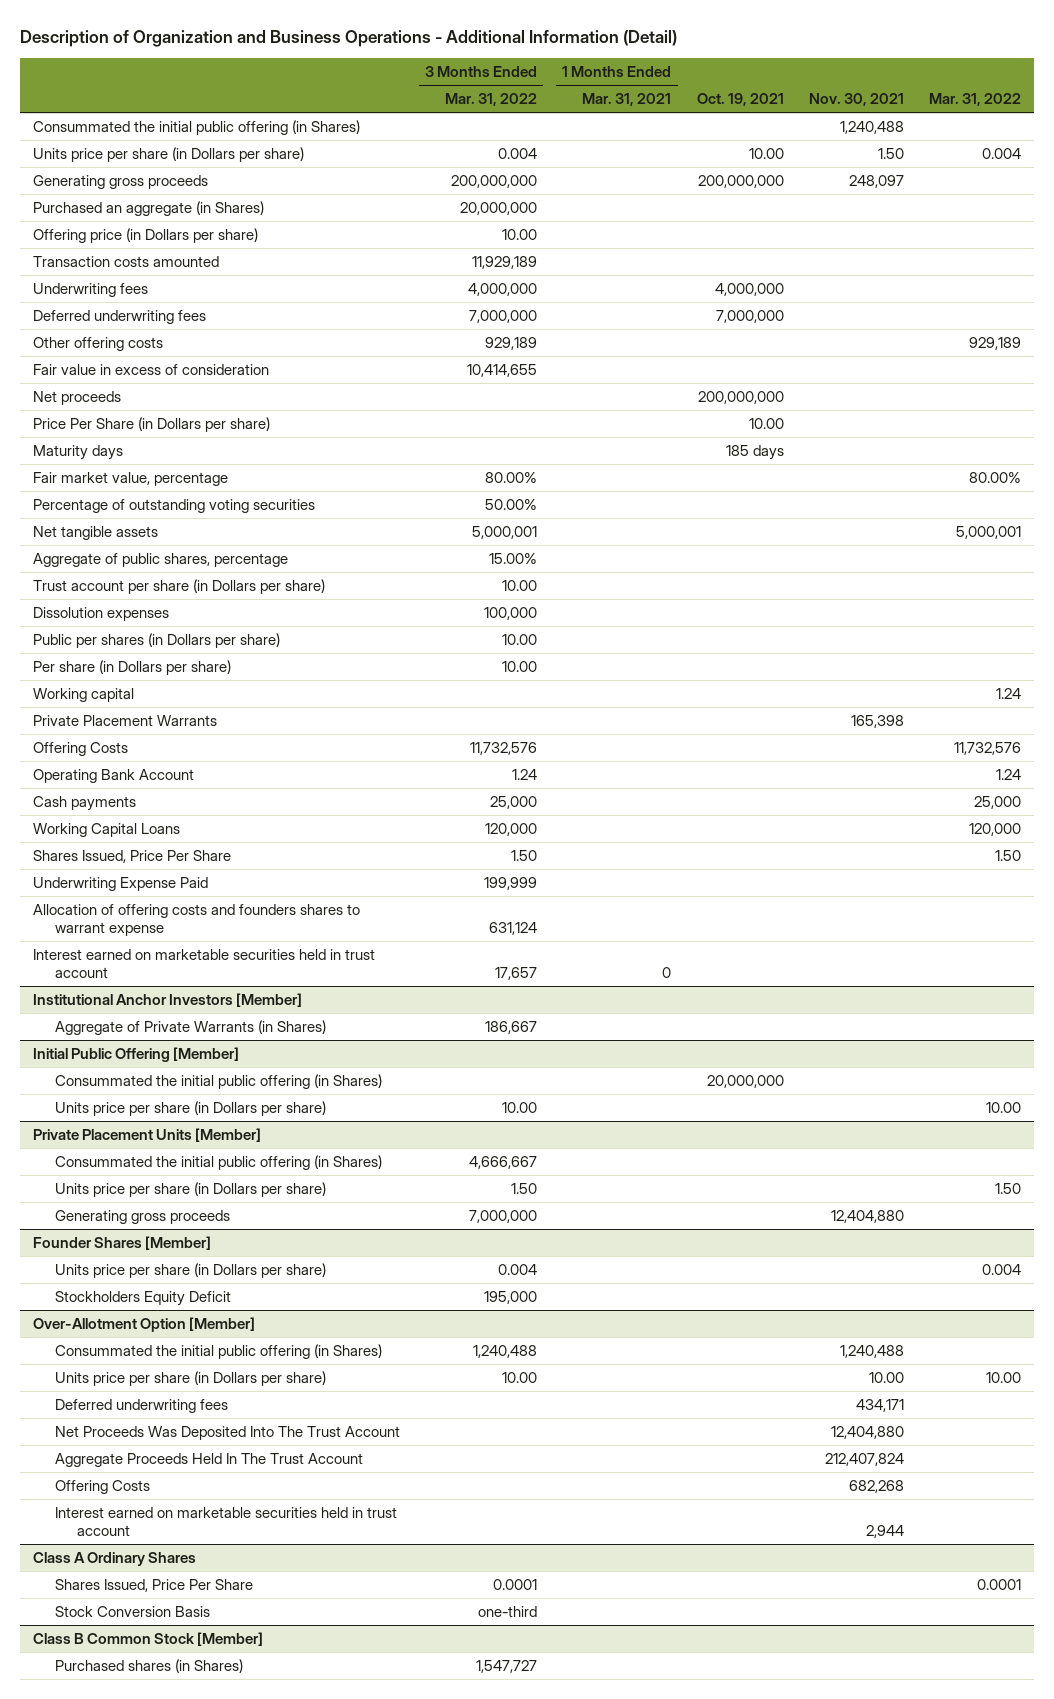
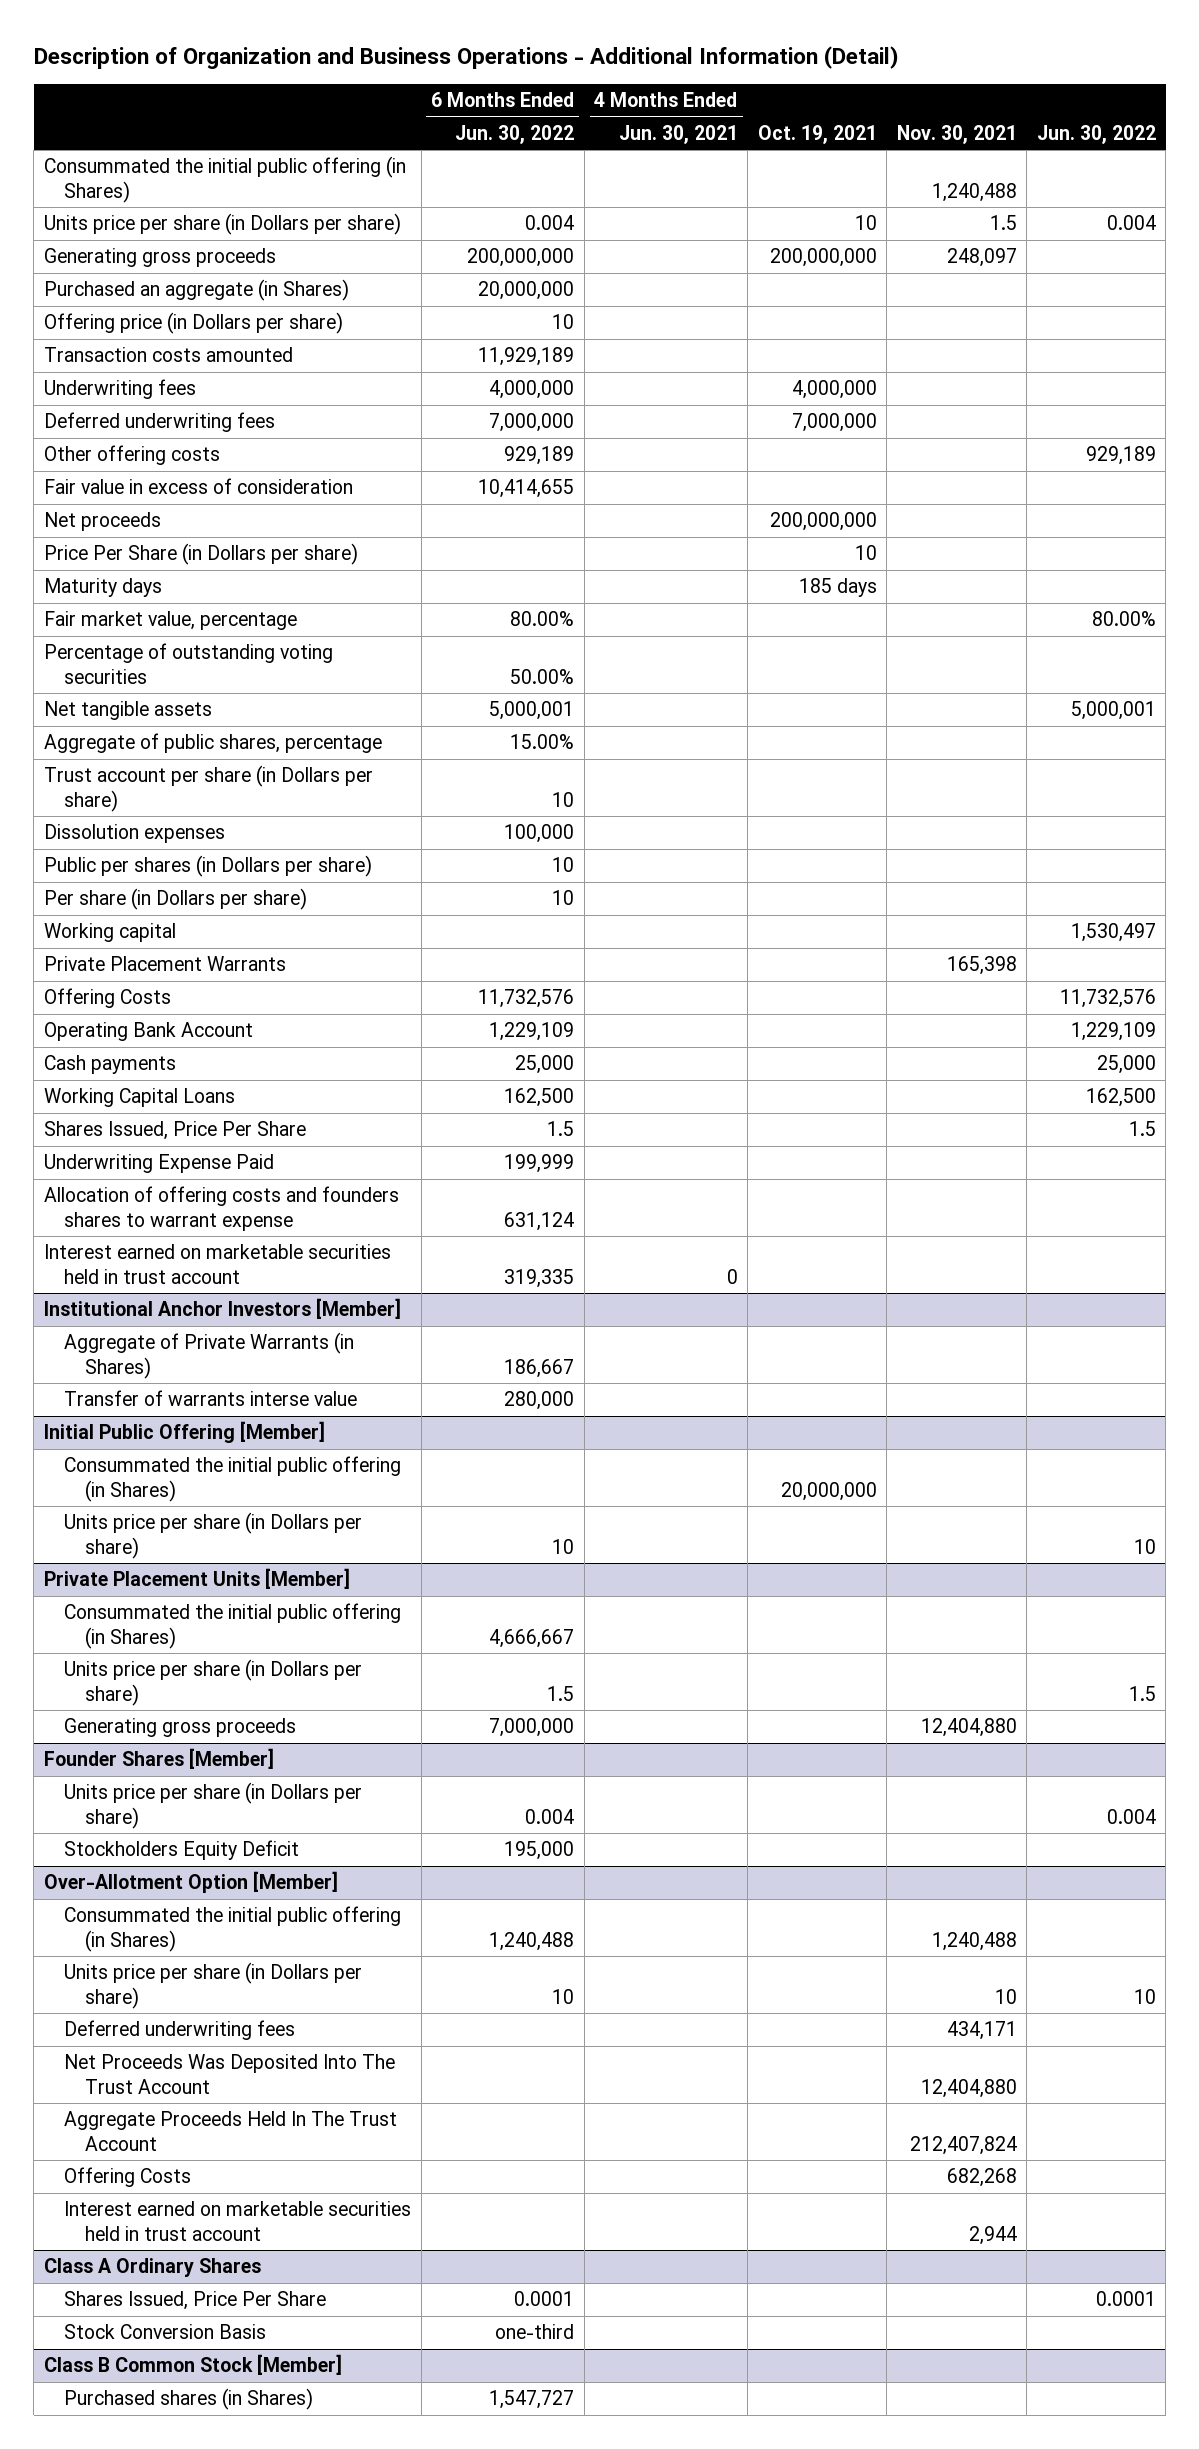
- | 3 Months Ended Mar. 31, 2022 | 1 Months Ended Mar. 31, 2021 | Oct. 19, 2021 | Nov. 30, 2021 | Mar. 31, 2022
+ | 6 Months Ended Jun. 30, 2022 | 4 Months Ended Jun. 30, 2021 | Oct. 19, 2021 | Nov. 30, 2021 | Jun. 30, 2022
- Units price per share (in Dollars per share) | 0.004 | | 10.00 | 1.50 | 0.004
+ Units price per share (in Dollars per share) | 0.004 | | 10 | 1.5 | 0.004
- Price Per Share (in Dollars per share) | | | 10.00 | |
+ Price Per Share (in Dollars per share) | | | 10 | |
@ Institutional Anchor Investors [Member]
+ Transfer of warrants interse value | 280,000 | | | |
@ Over-Allotment Option [Member]
- Units price per share (in Dollars per share) | 10.00 | | | 10.00 | 10.00
+ Units price per share (in Dollars per share) | 10 | | | 10 | 10

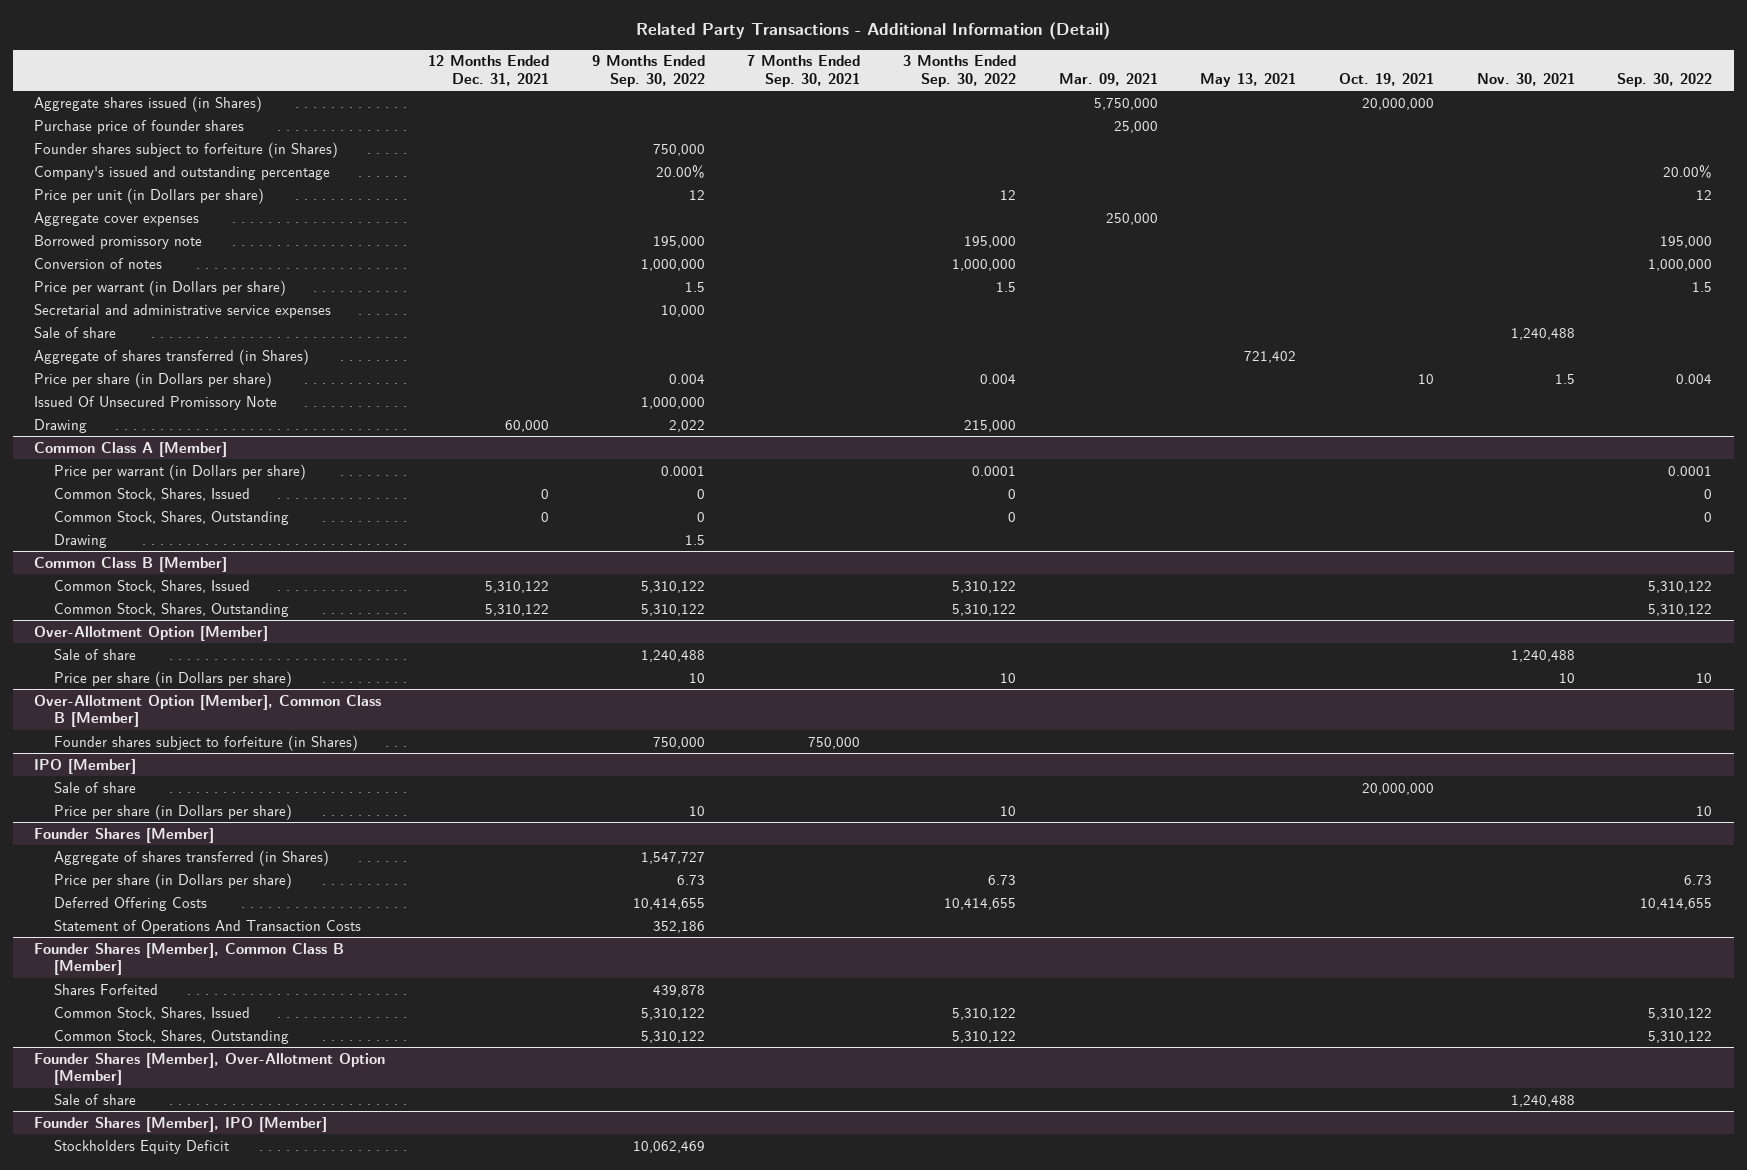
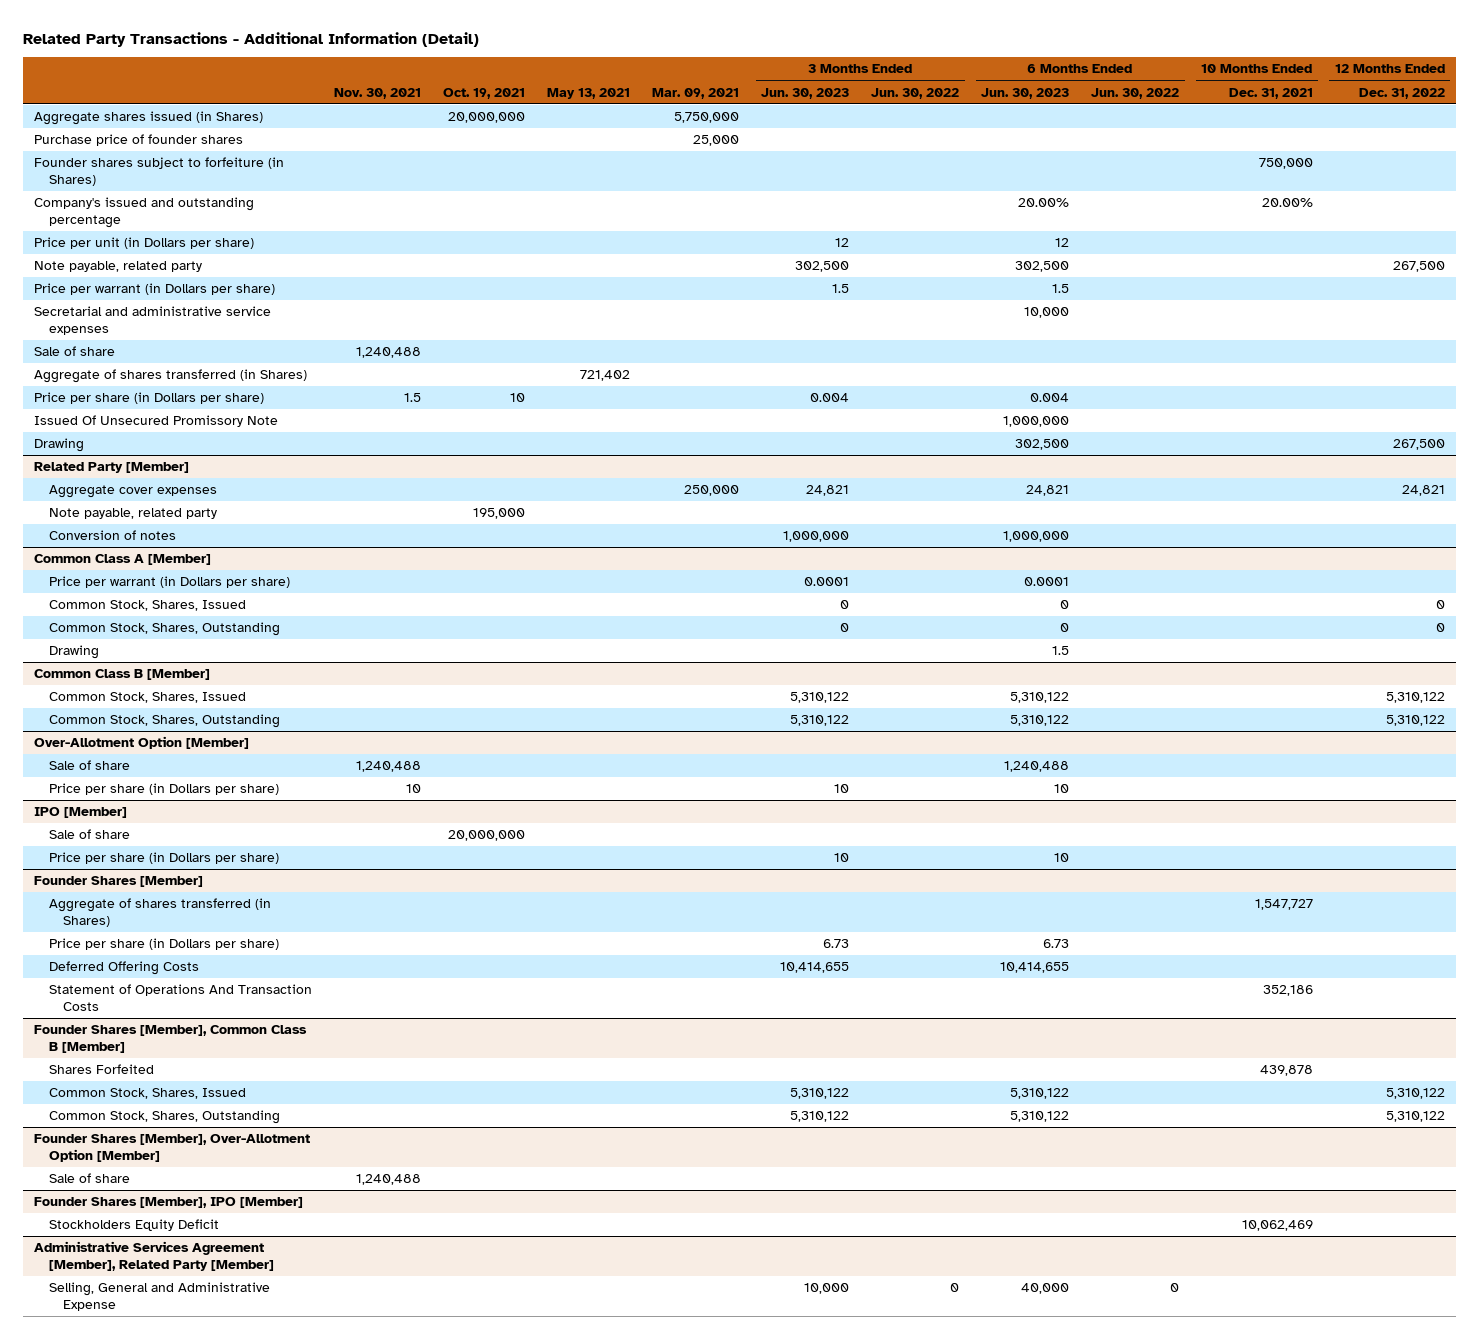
- | 12 Months Ended Dec. 31, 2021 | 9 Months Ended Sep. 30, 2022 | 7 Months Ended Sep. 30, 2021 | 3 Months Ended Sep. 30, 2022 | Mar. 09, 2021 | May 13, 2021 | Oct. 19, 2021 | Nov. 30, 2021 | Sep. 30, 2022
+ | Nov. 30, 2021 | Oct. 19, 2021 | May 13, 2021 | Mar. 09, 2021 | 3 Months Ended Jun. 30, 2023 | 3 Months Ended Jun. 30, 2022 | 6 Months Ended Jun. 30, 2023 | 6 Months Ended Jun. 30, 2022 | 10 Months Ended Dec. 31, 2021 | 12 Months Ended Dec. 31, 2022
- Aggregate cover expenses | | | | | 250,000 | | | |
- Borrowed promissory note | | 195,000 | | 195,000 | | | | | 195,000
- Conversion of notes | | 1,000,000 | | 1,000,000 | | | | | 1,000,000
+ Note payable, related party | | | | | 302,500 | | 302,500 | | | 267,500
+ Related Party [Member]
+ Aggregate cover expenses | | | | 250,000 | 24,821 | | 24,821 | | | 24,821
+ Note payable, related party | | 195,000 | | | | | | | |
+ Conversion of notes | | | | | 1,000,000 | | 1,000,000 | | |
- Over-Allotment Option [Member], Common Class B [Member]
- Founder shares subject to forfeiture (in Shares) | | 750,000 | 750,000 | | | | | |
+ Administrative Services Agreement [Member], Related Party [Member]
+ Selling, General and Administrative Expense | | | | | 10,000 | 0 | 40,000 | 0 | |

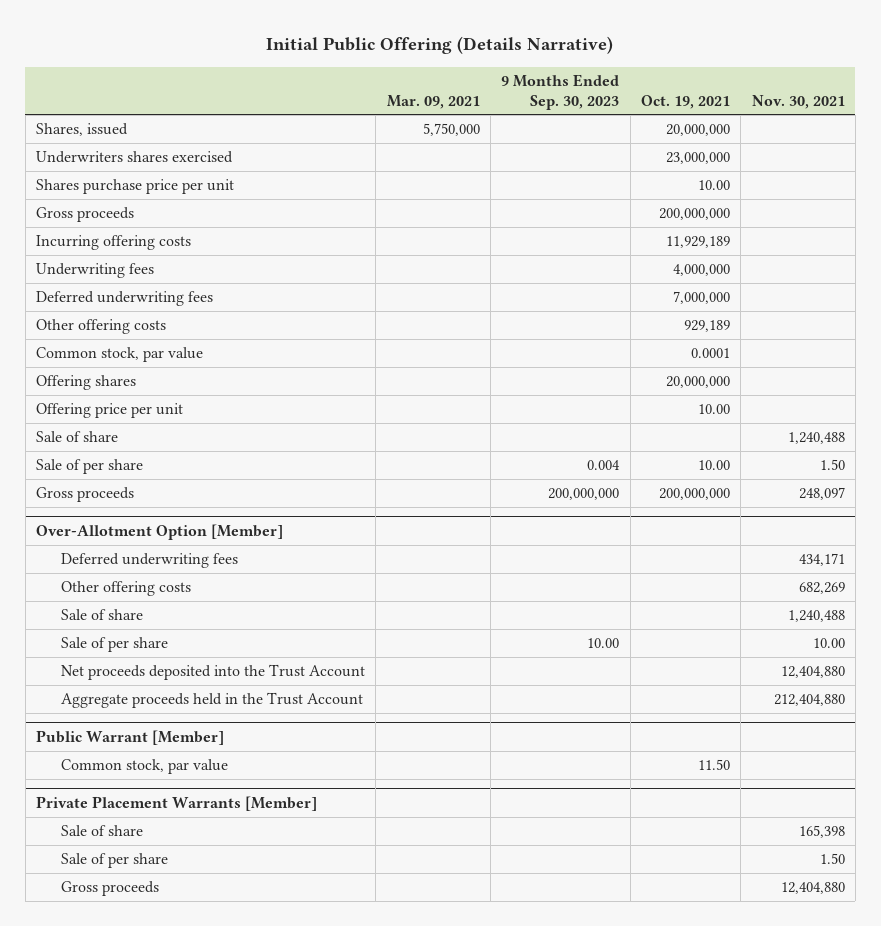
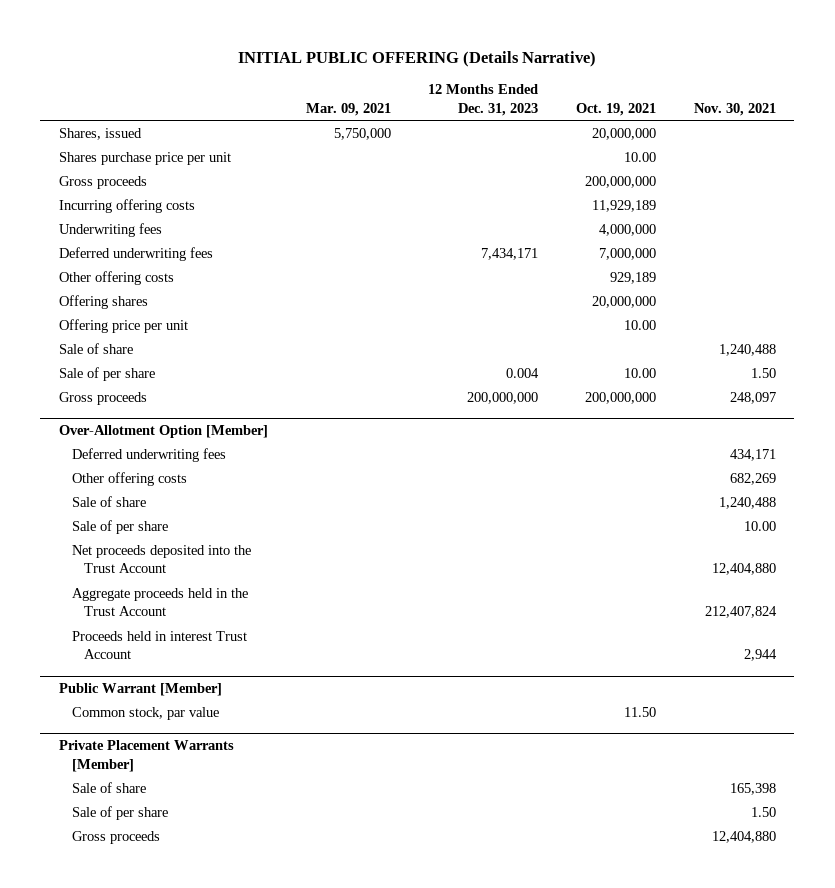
- Initial Public Offering (Details Narrative)
+ INITIAL PUBLIC OFFERING (Details Narrative)
- | Mar. 09, 2021 | 9 Months Ended Sep. 30, 2023 | Oct. 19, 2021 | Nov. 30, 2021
+ | Mar. 09, 2021 | 12 Months Ended Dec. 31, 2023 | Oct. 19, 2021 | Nov. 30, 2021
- Underwriters shares exercised | | | 23,000,000 |
- Common stock, par value | | | 0.0001 |
@ Over-Allotment Option [Member]
- Aggregate proceeds held in the Trust Account | | | | 212,404,880
+ Aggregate proceeds held in the Trust Account | | | | 212,407,824
+ Proceeds held in interest Trust Account | | | | 2,944

